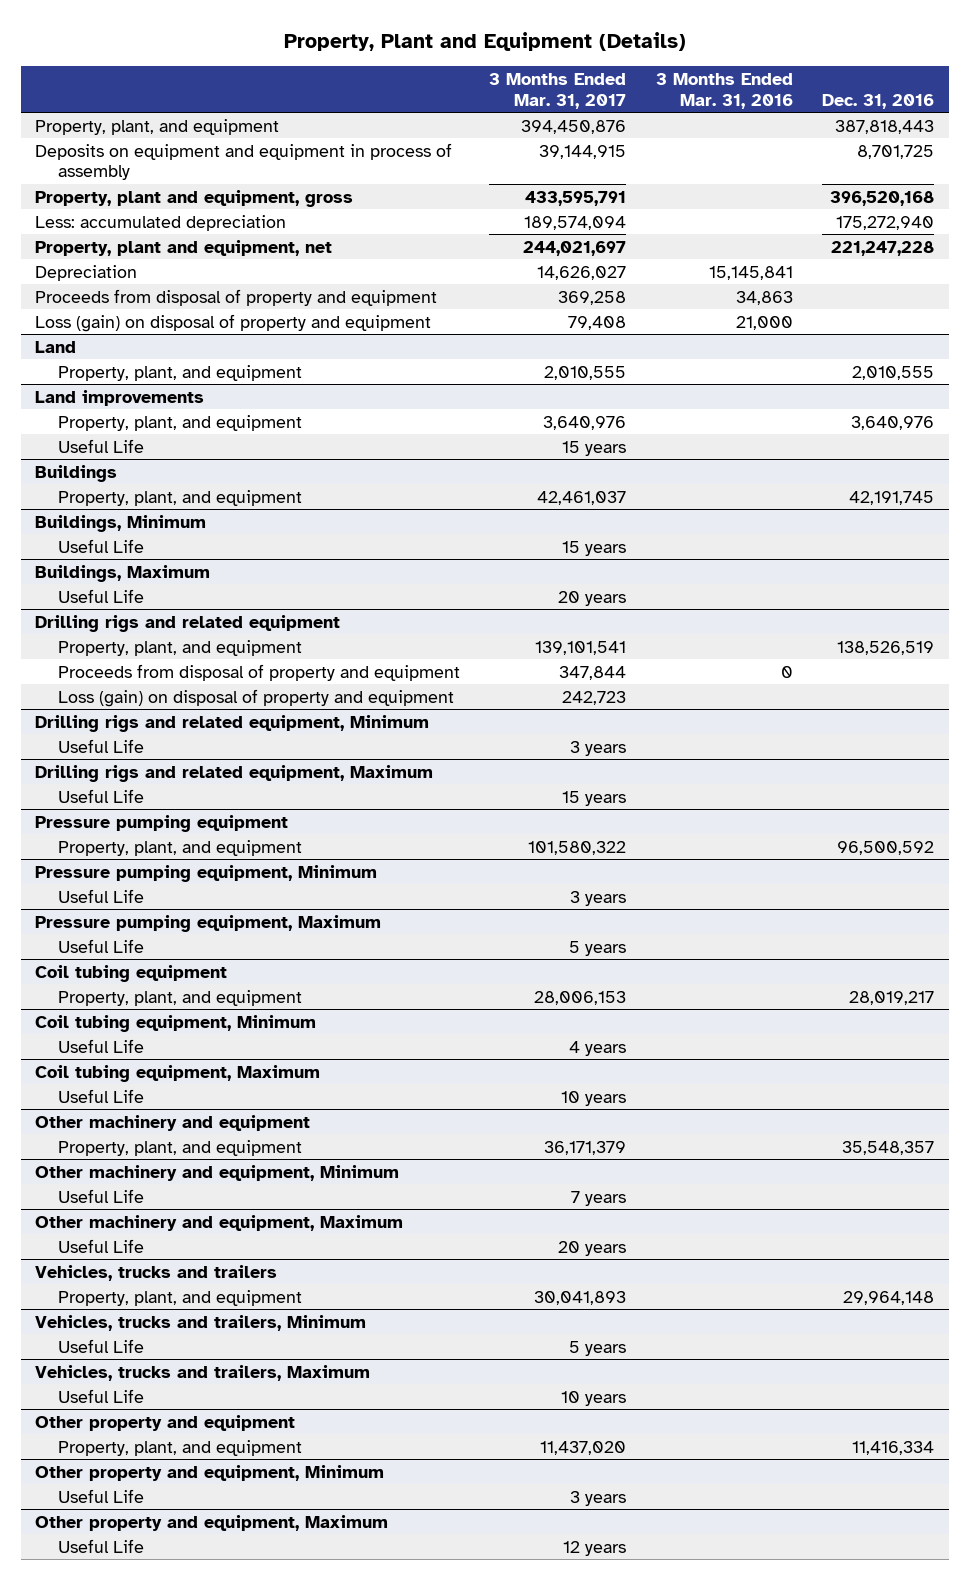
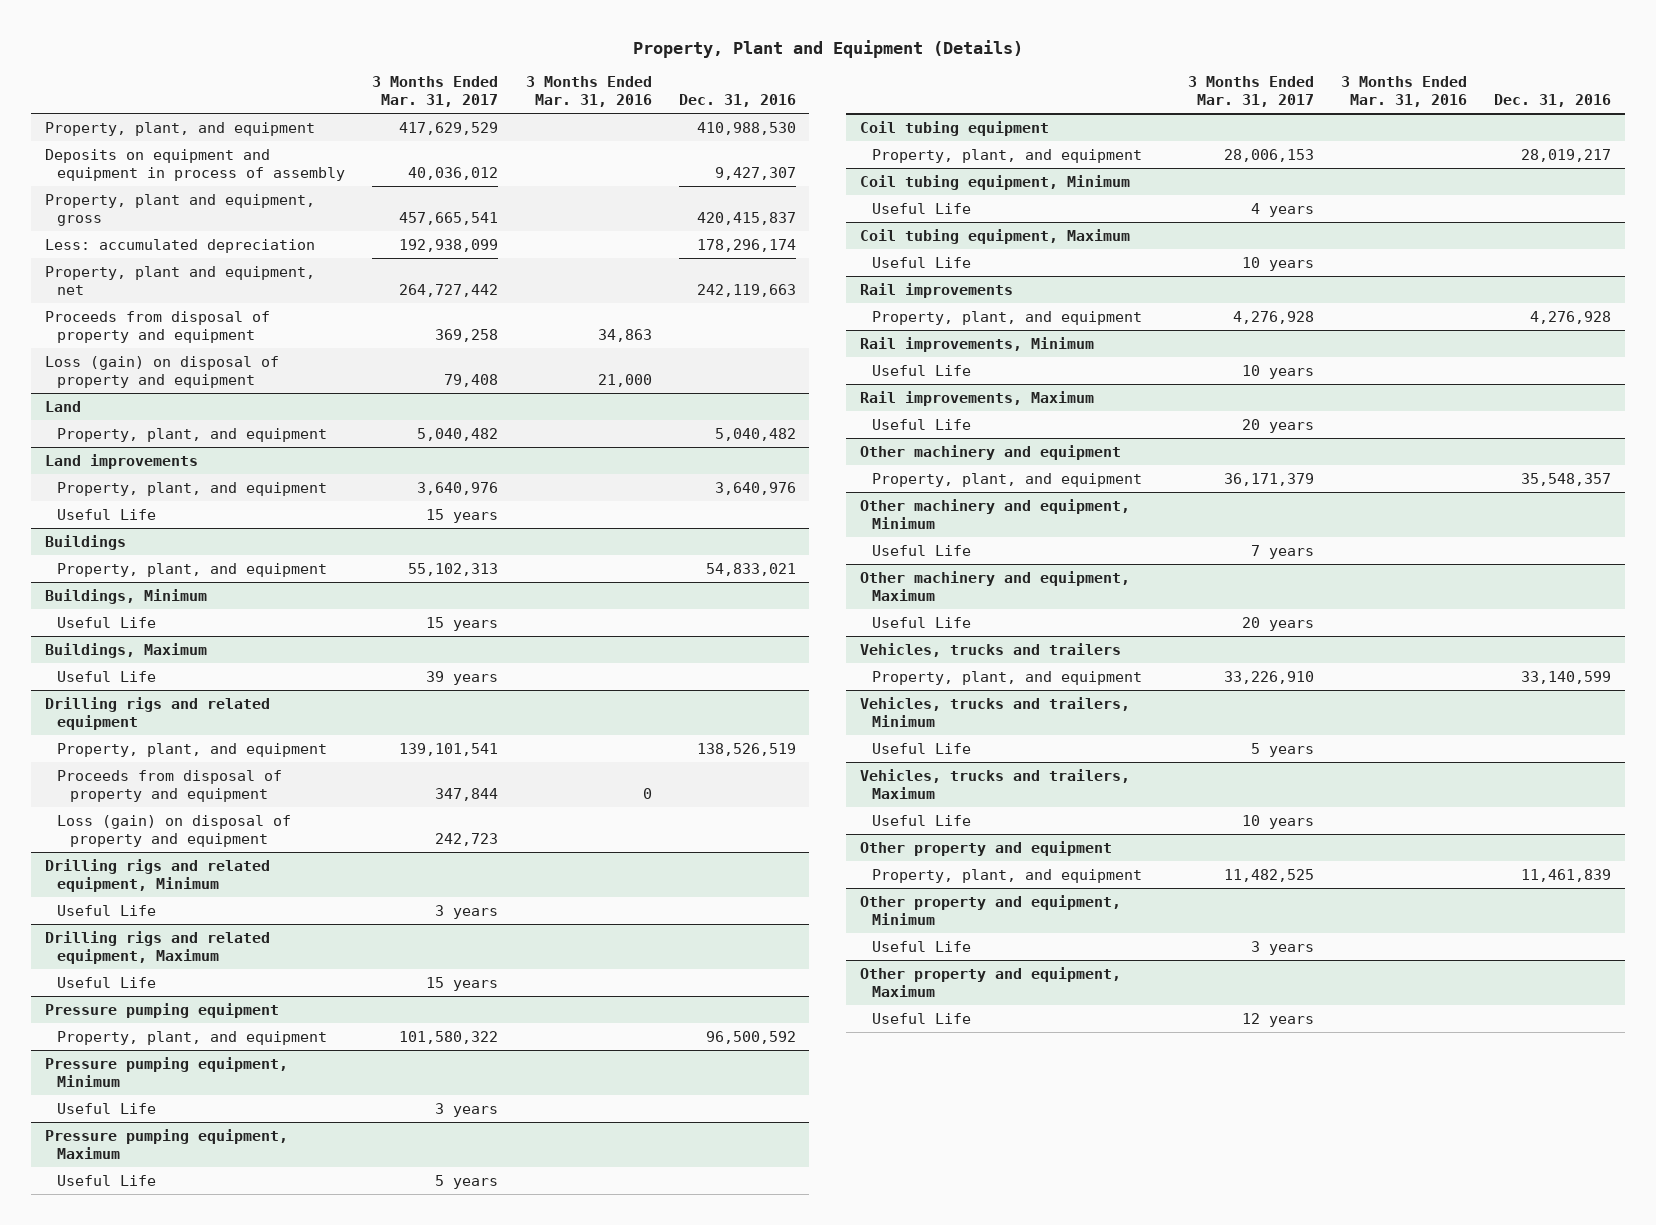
- Property, plant, and equipment | 394,450,876 | | 387,818,443
- Deposits on equipment and equipment in process of assembly | 39,144,915 | | 8,701,725
- Property, plant and equipment, gross | 433,595,791 | | 396,520,168
- Less: accumulated depreciation | 189,574,094 | | 175,272,940
- Property, plant and equipment, net | 244,021,697 | | 221,247,228
- Depreciation | 14,626,027 | 15,145,841 |
+ Property, plant, and equipment | 417,629,529 | | 410,988,530
+ Deposits on equipment and equipment in process of assembly | 40,036,012 | | 9,427,307
+ Property, plant and equipment, gross | 457,665,541 | | 420,415,837
+ Less: accumulated depreciation | 192,938,099 | | 178,296,174
+ Property, plant and equipment, net | 264,727,442 | | 242,119,663
@ Land
- Property, plant, and equipment | 2,010,555 | | 2,010,555
+ Property, plant, and equipment | 5,040,482 | | 5,040,482
@ Buildings
- Property, plant, and equipment | 42,461,037 | | 42,191,745
+ Property, plant, and equipment | 55,102,313 | | 54,833,021
@ Buildings, Maximum
- Useful Life | 20 years | |
+ Useful Life | 39 years | |
+ Rail improvements
+ Property, plant, and equipment | 4,276,928 | | 4,276,928
+ Rail improvements, Minimum
+ Useful Life | 10 years | |
+ Rail improvements, Maximum
+ Useful Life | 20 years | |
@ Vehicles, trucks and trailers
- Property, plant, and equipment | 30,041,893 | | 29,964,148
+ Property, plant, and equipment | 33,226,910 | | 33,140,599
@ Other property and equipment
- Property, plant, and equipment | 11,437,020 | | 11,416,334
+ Property, plant, and equipment | 11,482,525 | | 11,461,839

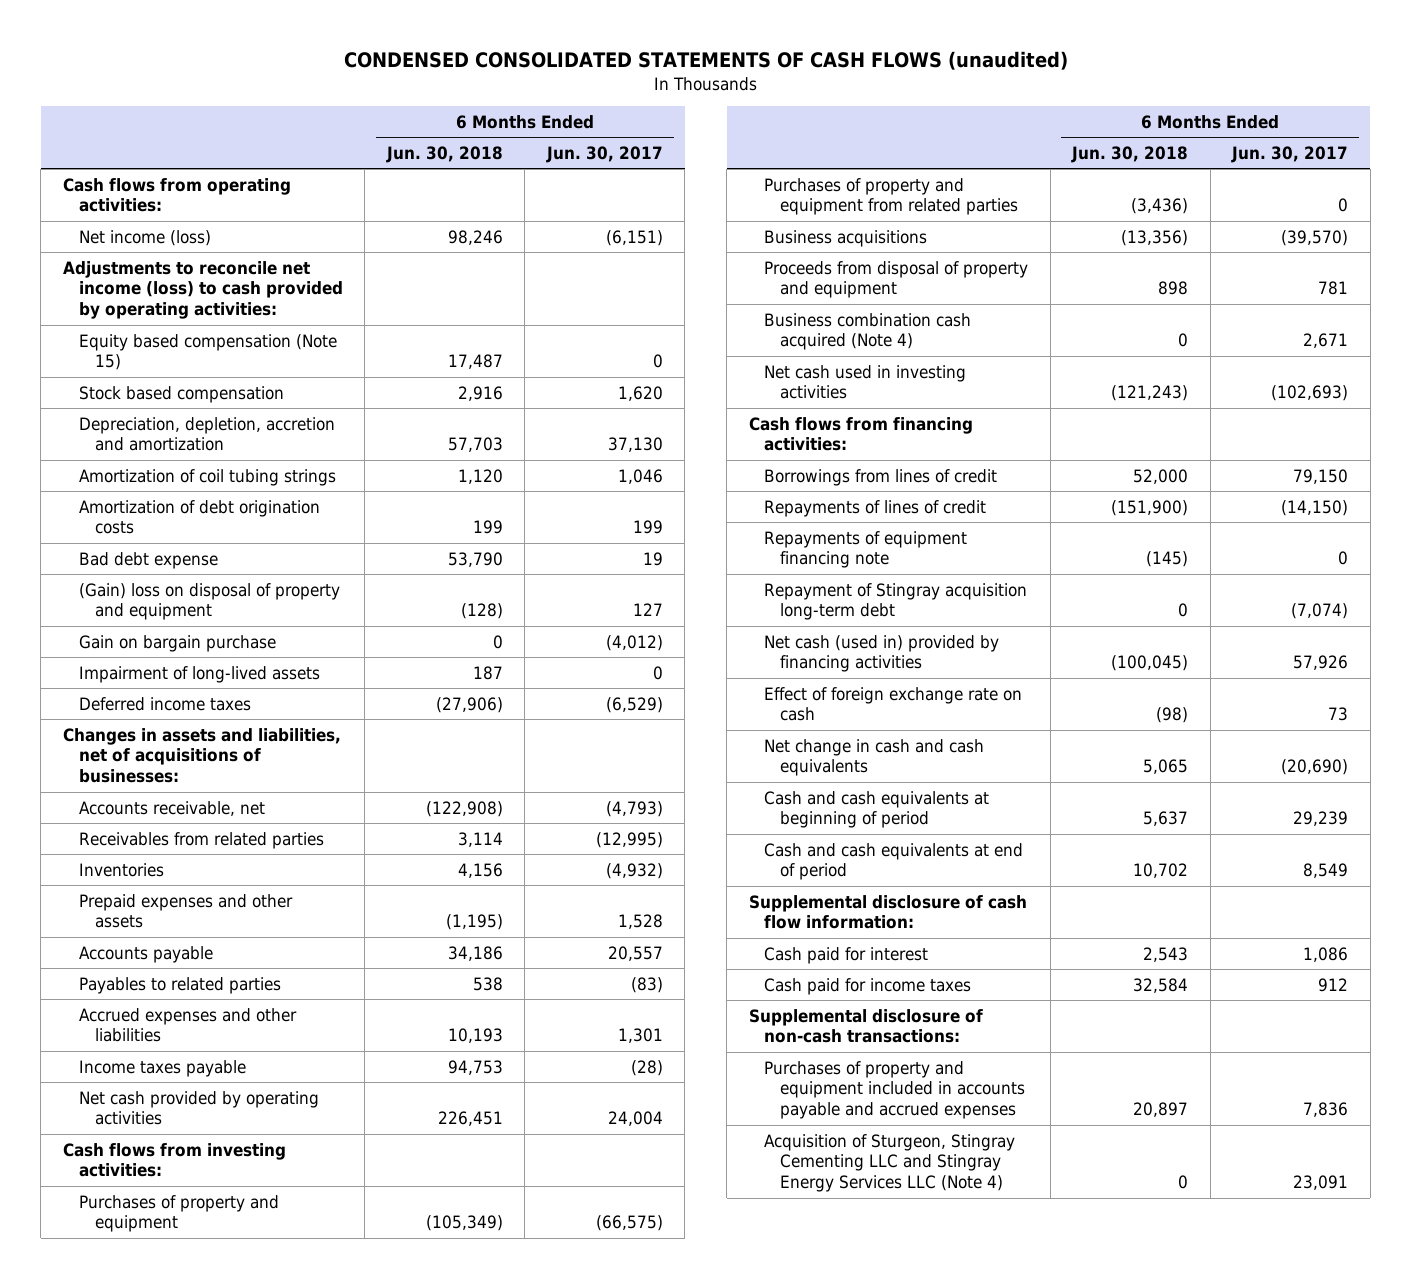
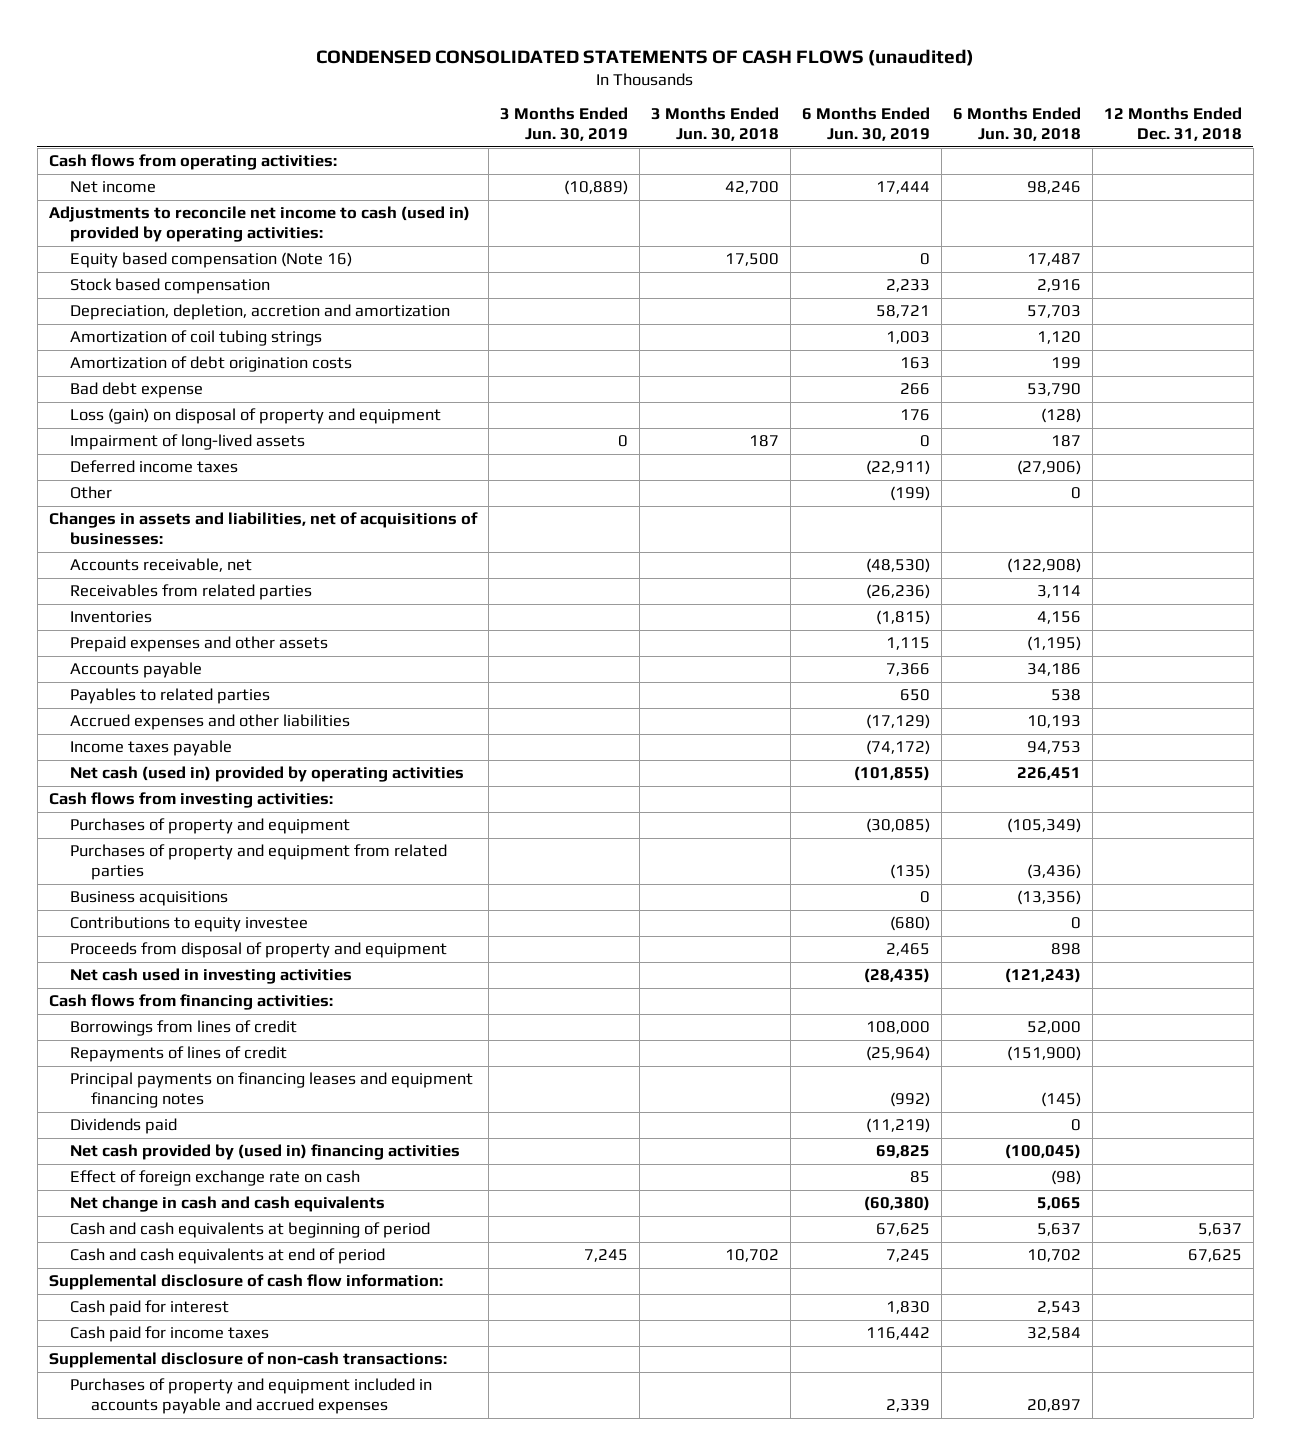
- | 6 Months Ended Jun. 30, 2018 | 6 Months Ended Jun. 30, 2017
+ | 3 Months Ended Jun. 30, 2019 | 3 Months Ended Jun. 30, 2018 | 6 Months Ended Jun. 30, 2019 | 6 Months Ended Jun. 30, 2018 | 12 Months Ended Dec. 31, 2018
- Net income (loss) | 98,246 | (6,151)
- Adjustments to reconcile net income (loss) to cash provided by operating activities:
- Equity based compensation (Note 15) | 17,487 | 0
+ Net income | (10,889) | 42,700 | 17,444 | 98,246 |
+ Adjustments to reconcile net income to cash (used in) provided by operating activities:
+ Equity based compensation (Note 16) | | 17,500 | 0 | 17,487 |
- (Gain) loss on disposal of property and equipment | (128) | 127
- Gain on bargain purchase | 0 | (4,012)
+ Loss (gain) on disposal of property and equipment | | | 176 | (128) |
+ Other | | | (199) | 0 |
- Net cash provided by operating activities | 226,451 | 24,004
+ Net cash (used in) provided by operating activities | | | (101,855) | 226,451 |
+ Contributions to equity investee | | | (680) | 0 |
- Business combination cash acquired (Note 4) | 0 | 2,671
- Repayments of equipment financing note | (145) | 0
- Repayment of Stingray acquisition long-term debt | 0 | (7,074)
- Net cash (used in) provided by financing activities | (100,045) | 57,926
+ Principal payments on financing leases and equipment financing notes | | | (992) | (145) |
+ Dividends paid | | | (11,219) | 0 |
+ Net cash provided by (used in) financing activities | | | 69,825 | (100,045) |
- Acquisition of Sturgeon, Stingray Cementing LLC and Stingray Energy Services LLC (Note 4) | 0 | 23,091

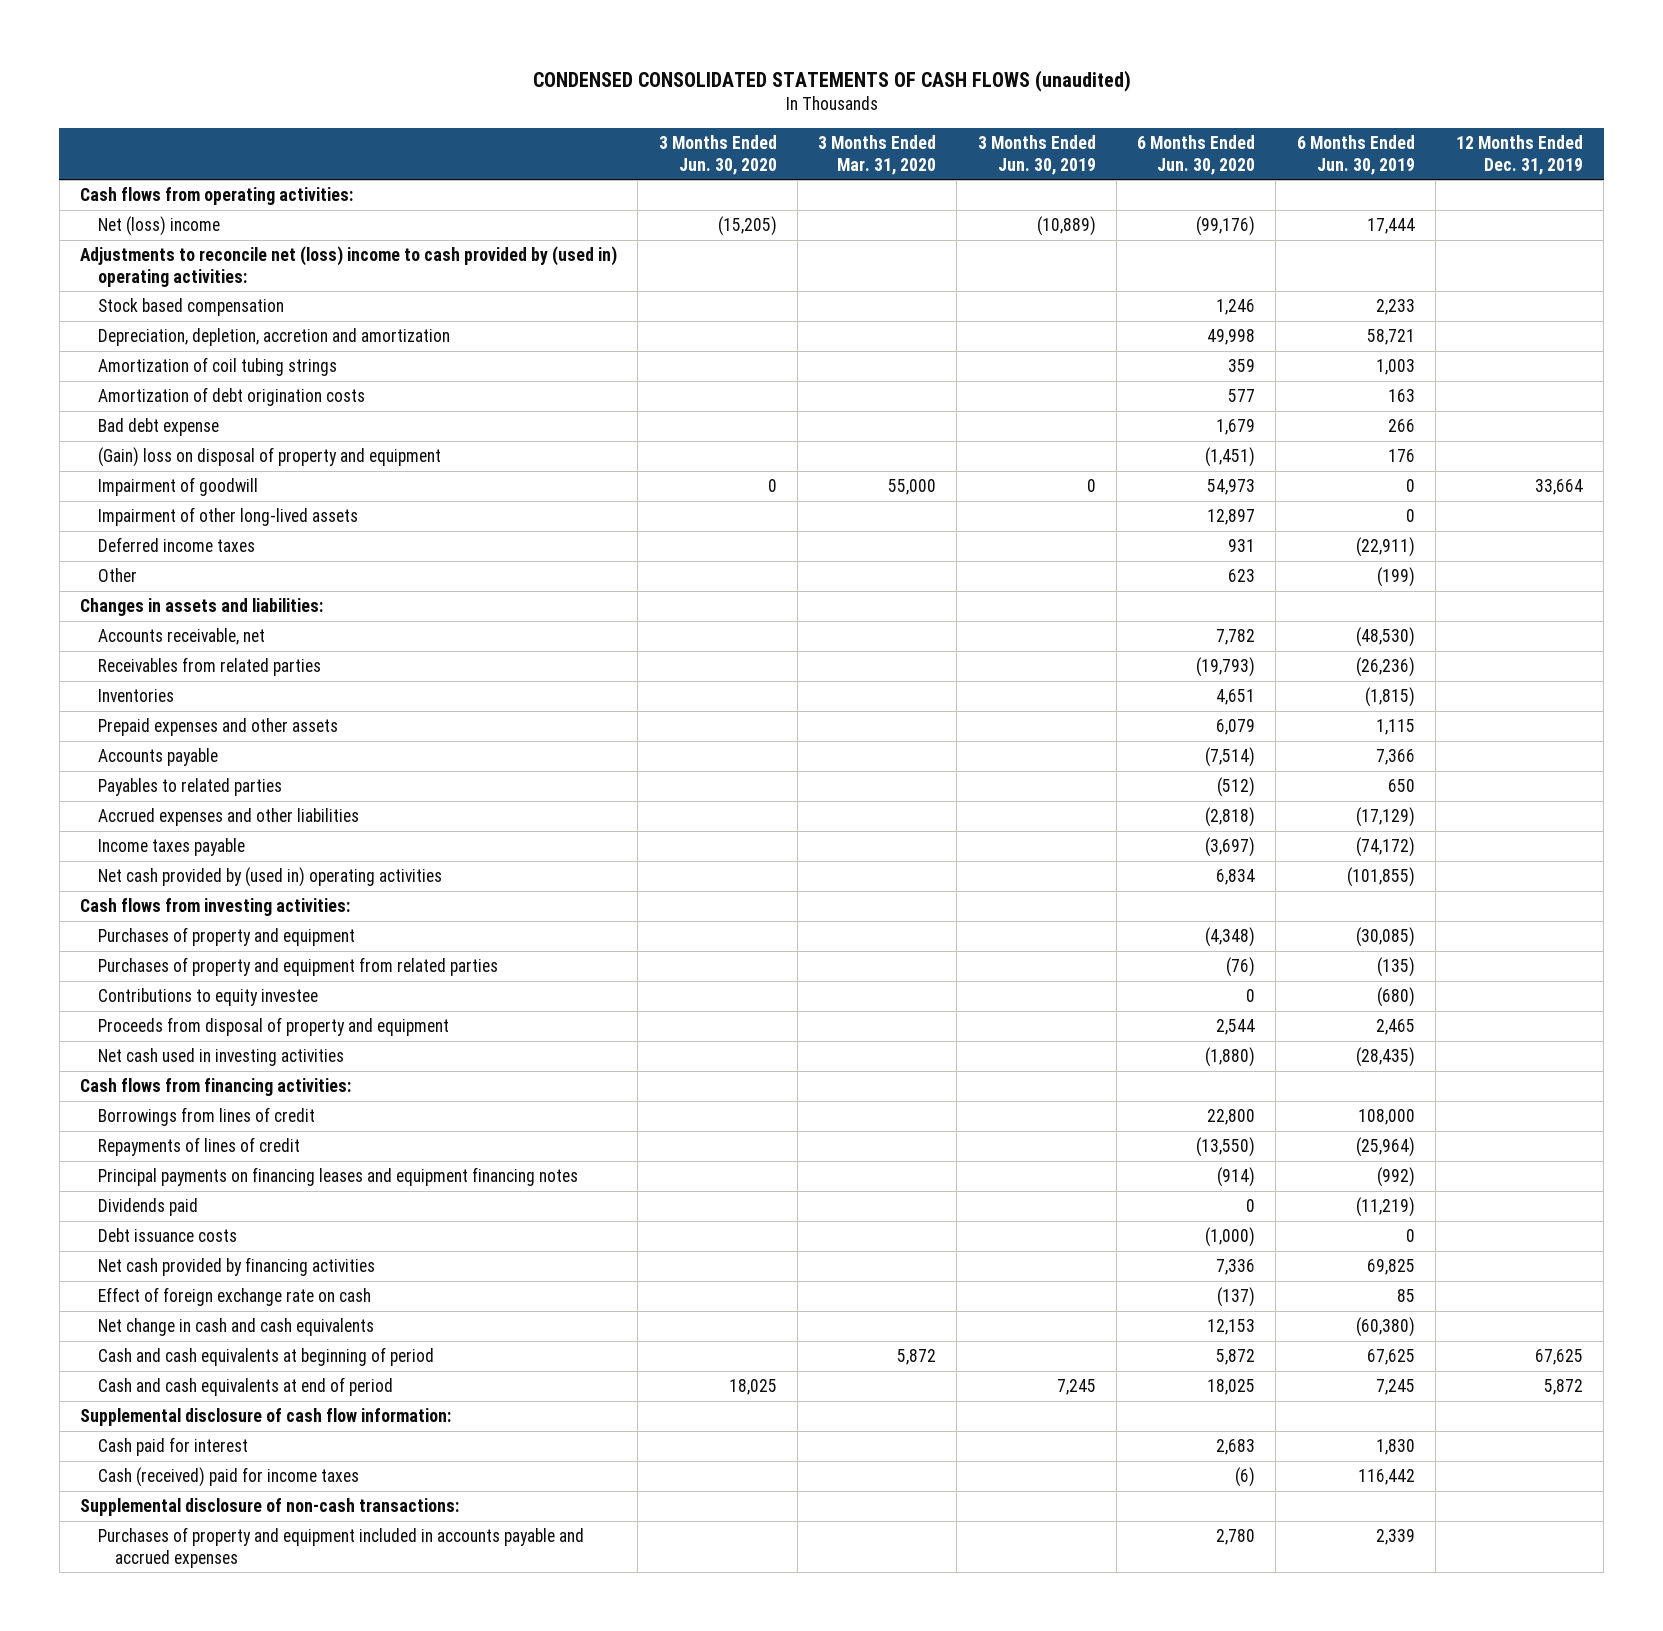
- | 3 Months Ended Jun. 30, 2019 | 3 Months Ended Jun. 30, 2018 | 6 Months Ended Jun. 30, 2019 | 6 Months Ended Jun. 30, 2018 | 12 Months Ended Dec. 31, 2018
+ | 3 Months Ended Jun. 30, 2020 | 3 Months Ended Mar. 31, 2020 | 3 Months Ended Jun. 30, 2019 | 6 Months Ended Jun. 30, 2020 | 6 Months Ended Jun. 30, 2019 | 12 Months Ended Dec. 31, 2019
- Net income | (10,889) | 42,700 | 17,444 | 98,246 |
- Adjustments to reconcile net income to cash (used in) provided by operating activities:
- Equity based compensation (Note 16) | | 17,500 | 0 | 17,487 |
+ Net (loss) income | (15,205) | | (10,889) | (99,176) | 17,444 |
+ Adjustments to reconcile net (loss) income to cash provided by (used in) operating activities:
- Loss (gain) on disposal of property and equipment | | | 176 | (128) |
- Impairment of long-lived assets | 0 | 187 | 0 | 187 |
+ (Gain) loss on disposal of property and equipment | | | | (1,451) | 176 |
+ Impairment of goodwill | 0 | 55,000 | 0 | 54,973 | 0 | 33,664
+ Impairment of other long-lived assets | | | | 12,897 | 0 |
- Changes in assets and liabilities, net of acquisitions of businesses:
+ Changes in assets and liabilities:
- Net cash (used in) provided by operating activities | | | (101,855) | 226,451 |
+ Net cash provided by (used in) operating activities | | | | 6,834 | (101,855) |
- Business acquisitions | | | 0 | (13,356) |
- Net cash provided by (used in) financing activities | | | 69,825 | (100,045) |
+ Debt issuance costs | | | | (1,000) | 0 |
+ Net cash provided by financing activities | | | | 7,336 | 69,825 |
- Cash paid for income taxes | | | 116,442 | 32,584 |
+ Cash (received) paid for income taxes | | | | (6) | 116,442 |

